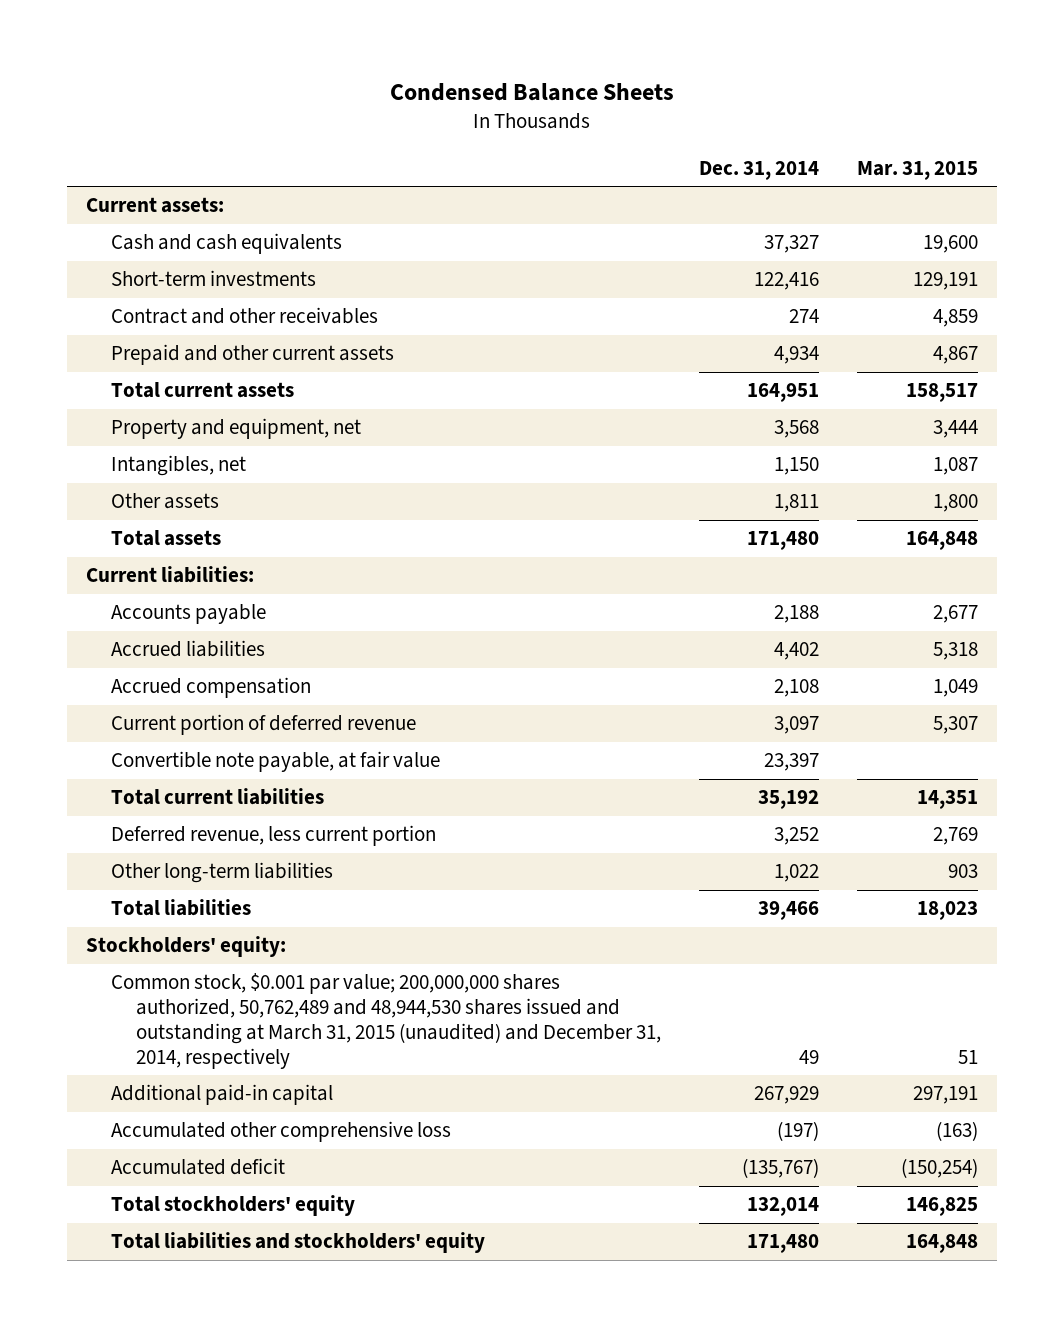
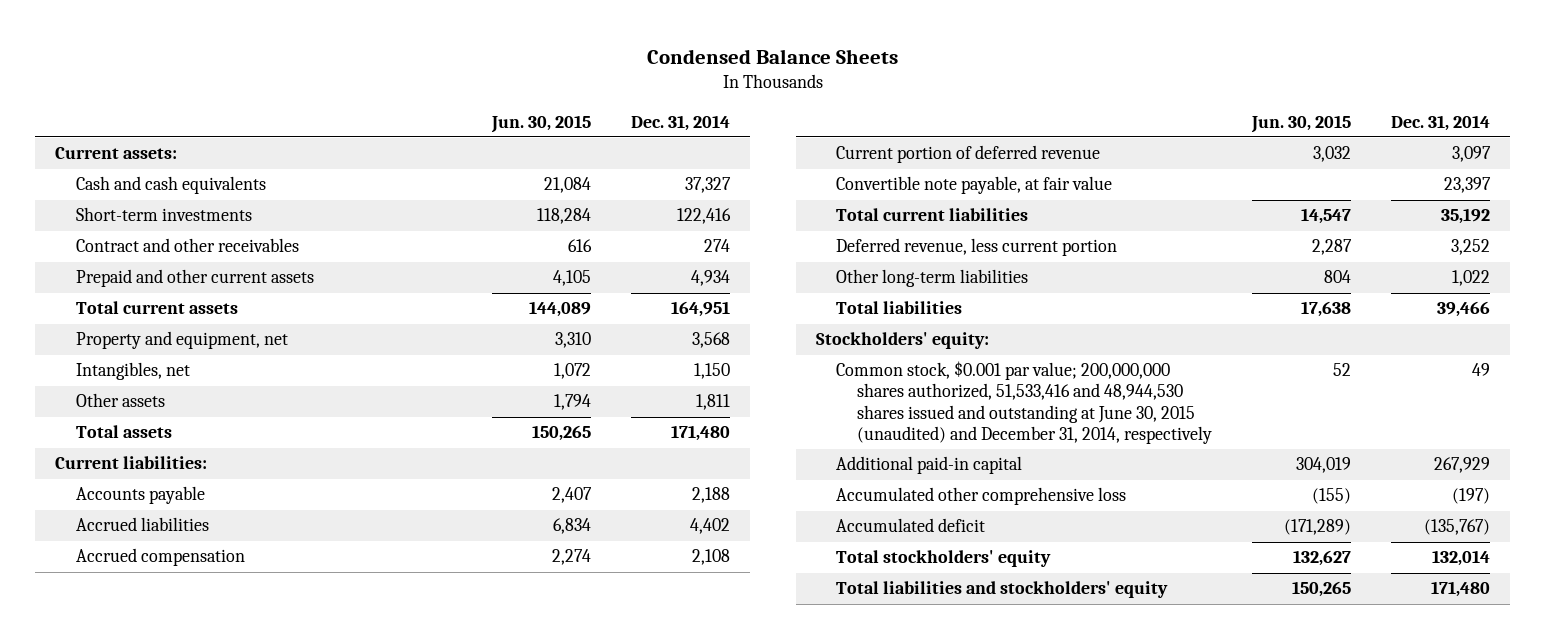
- | Dec. 31, 2014 | Mar. 31, 2015
+ | Jun. 30, 2015 | Dec. 31, 2014
- Common stock, $0.001 par value; 200,000,000 shares authorized, 50,762,489 and 48,944,530 shares issued and outstanding at March 31, 2015 (unaudited) and December 31, 2014, respectively | 49 | 51
+ Common stock, $0.001 par value; 200,000,000 shares authorized, 51,533,416 and 48,944,530 shares issued and outstanding at June 30, 2015 (unaudited) and December 31, 2014, respectively | 52 | 49

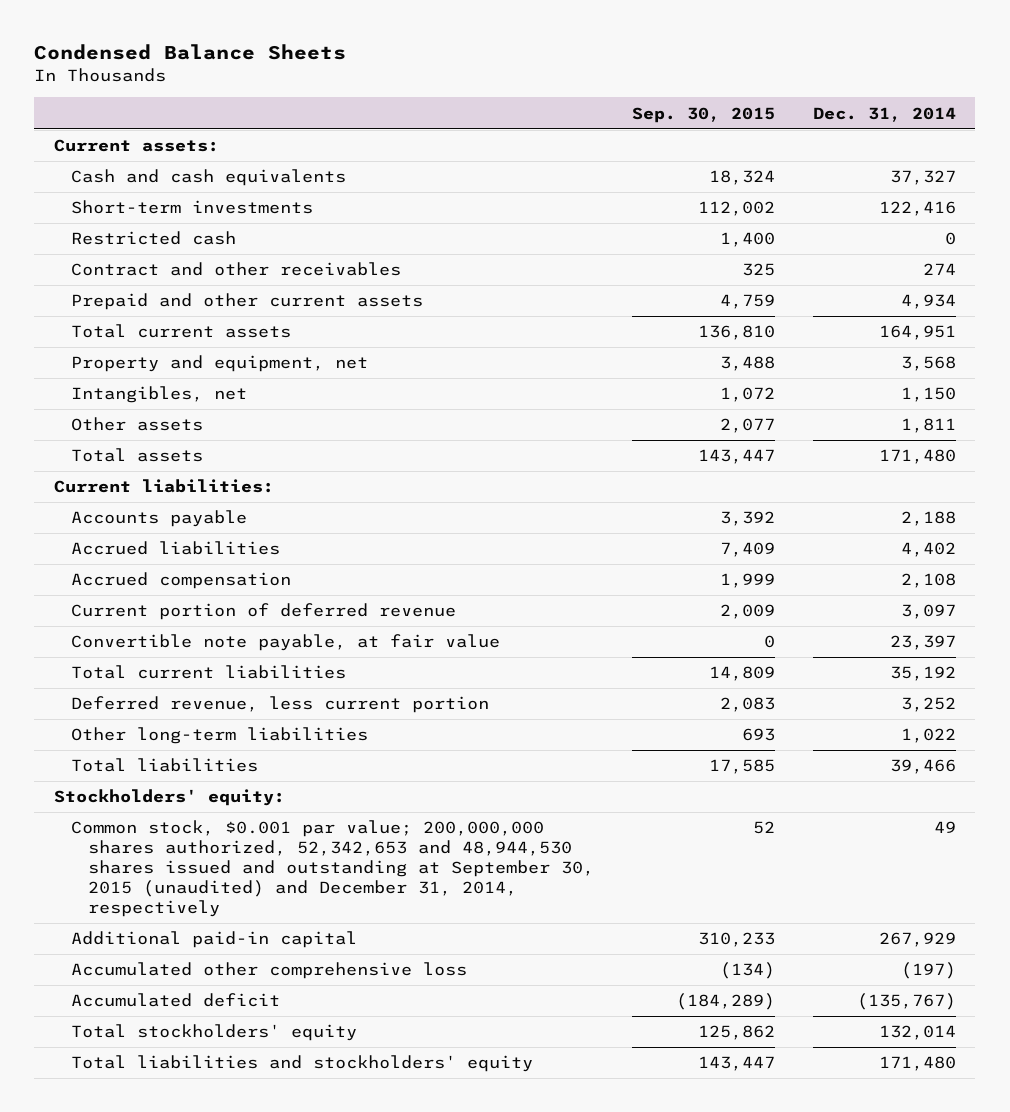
- | Jun. 30, 2015 | Dec. 31, 2014
+ | Sep. 30, 2015 | Dec. 31, 2014
+ Restricted cash | 1,400 | 0
- Common stock, $0.001 par value; 200,000,000 shares authorized, 51,533,416 and 48,944,530 shares issued and outstanding at June 30, 2015 (unaudited) and December 31, 2014, respectively | 52 | 49
+ Common stock, $0.001 par value; 200,000,000 shares authorized, 52,342,653 and 48,944,530 shares issued and outstanding at September 30, 2015 (unaudited) and December 31, 2014, respectively | 52 | 49

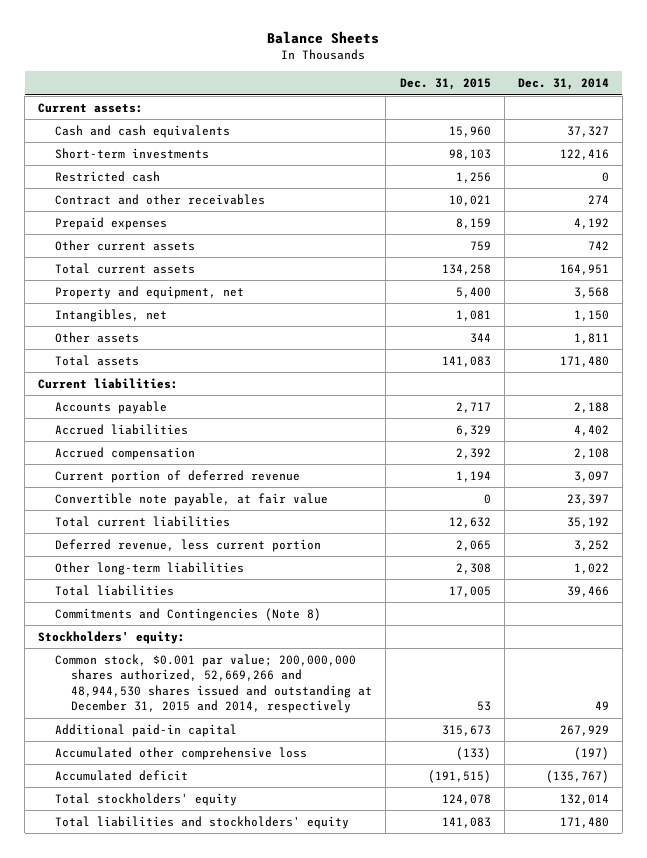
- Condensed Balance Sheets
+ Balance Sheets
- | Sep. 30, 2015 | Dec. 31, 2014
+ | Dec. 31, 2015 | Dec. 31, 2014
- Prepaid and other current assets | 4,759 | 4,934
+ Prepaid expenses | 8,159 | 4,192
+ Other current assets | 759 | 742
+ Commitments and Contingencies (Note 8)
- Common stock, $0.001 par value; 200,000,000 shares authorized, 52,342,653 and 48,944,530 shares issued and outstanding at September 30, 2015 (unaudited) and December 31, 2014, respectively | 52 | 49
+ Common stock, $0.001 par value; 200,000,000 shares authorized, 52,669,266 and 48,944,530 shares issued and outstanding at December 31, 2015 and 2014, respectively | 53 | 49

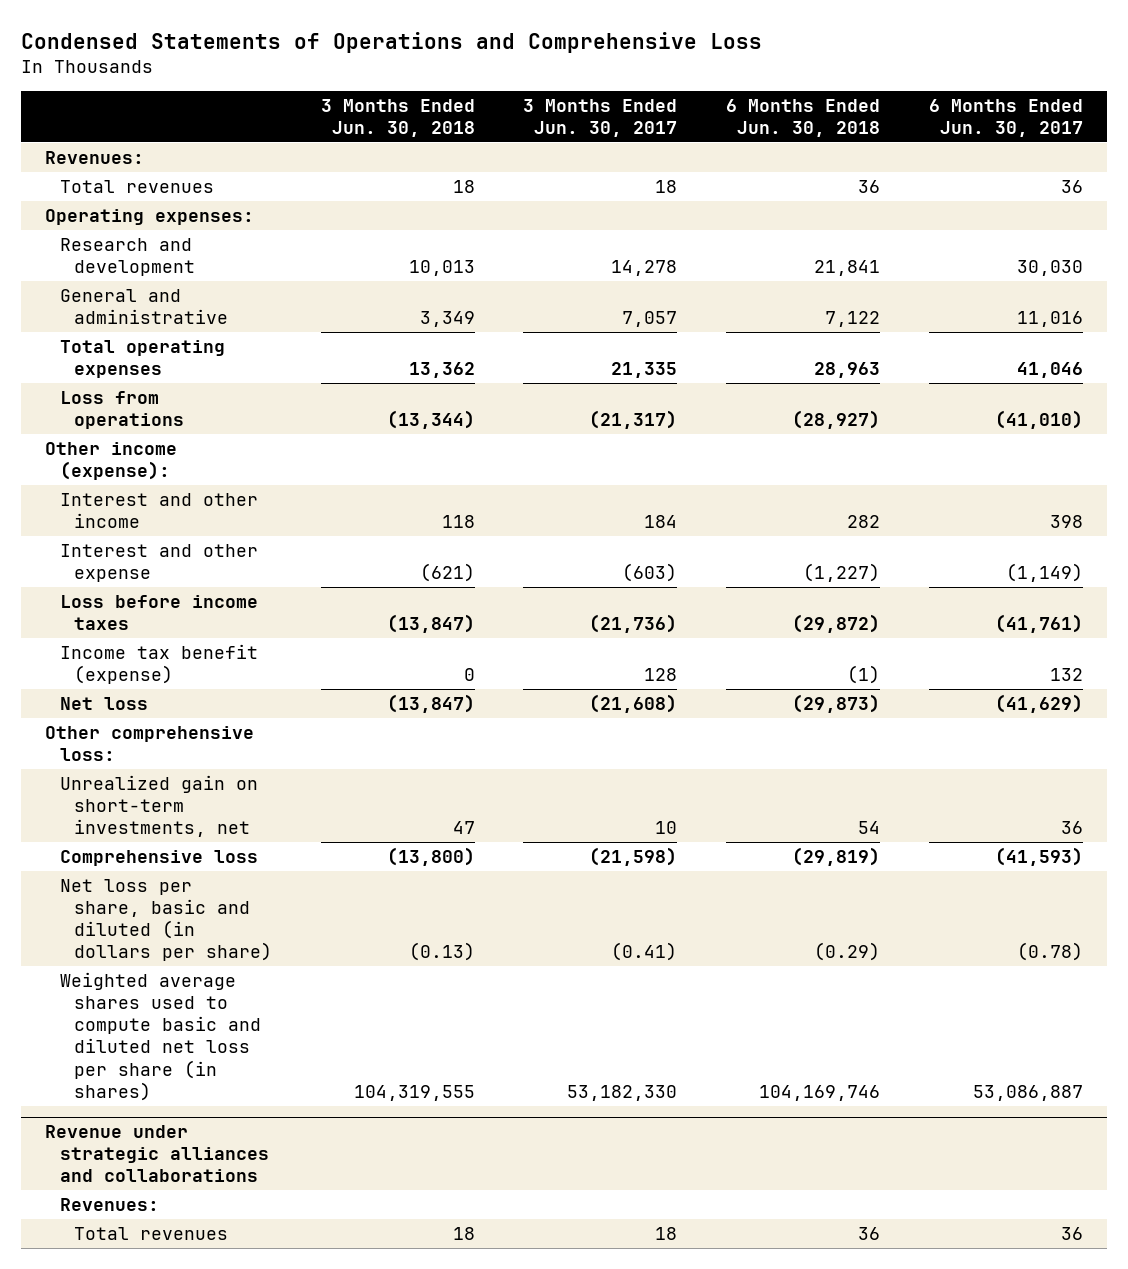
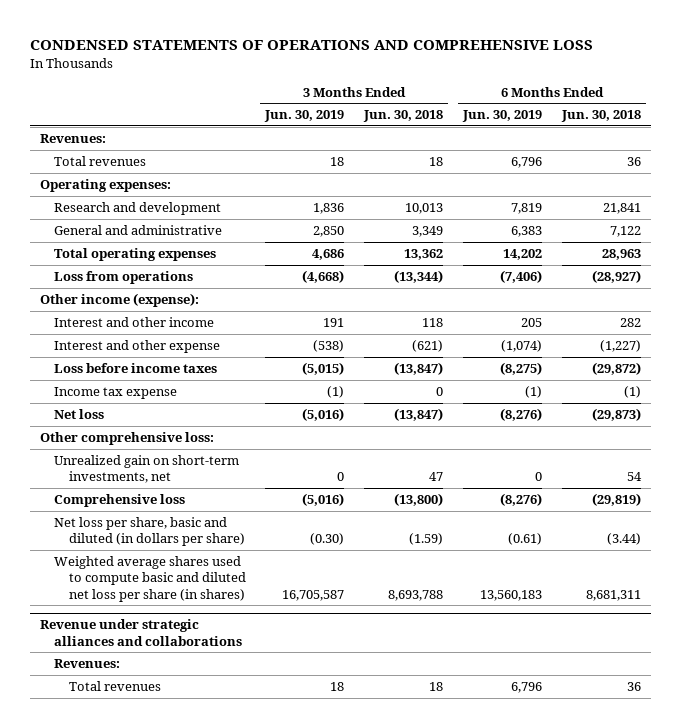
- Condensed Statements of Operations and Comprehensive Loss
+ CONDENSED STATEMENTS OF OPERATIONS AND COMPREHENSIVE LOSS
- | 3 Months Ended Jun. 30, 2018 | 3 Months Ended Jun. 30, 2017 | 6 Months Ended Jun. 30, 2018 | 6 Months Ended Jun. 30, 2017
+ | 3 Months Ended Jun. 30, 2019 | 3 Months Ended Jun. 30, 2018 | 6 Months Ended Jun. 30, 2019 | 6 Months Ended Jun. 30, 2018
- Income tax benefit (expense) | 0 | 128 | (1) | 132
+ Income tax expense | (1) | 0 | (1) | (1)
- Net loss per share, basic and diluted (in dollars per share) | (0.13) | (0.41) | (0.29) | (0.78)
- Weighted average shares used to compute basic and diluted net loss per share (in shares) | 104,319,555 | 53,182,330 | 104,169,746 | 53,086,887
+ Net loss per share, basic and diluted (in dollars per share) | (0.30) | (1.59) | (0.61) | (3.44)
+ Weighted average shares used to compute basic and diluted net loss per share (in shares) | 16,705,587 | 8,693,788 | 13,560,183 | 8,681,311

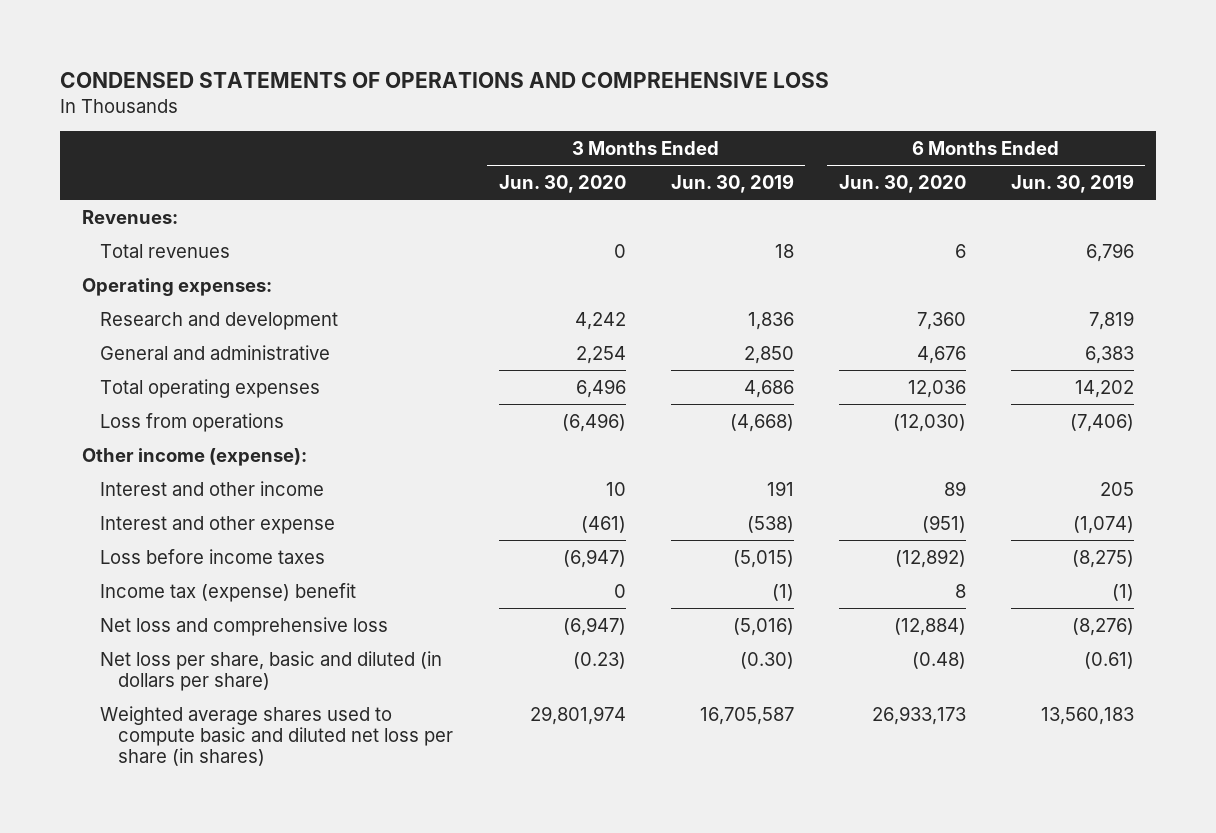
- | 3 Months Ended Jun. 30, 2019 | 3 Months Ended Jun. 30, 2018 | 6 Months Ended Jun. 30, 2019 | 6 Months Ended Jun. 30, 2018
+ | 3 Months Ended Jun. 30, 2020 | 3 Months Ended Jun. 30, 2019 | 6 Months Ended Jun. 30, 2020 | 6 Months Ended Jun. 30, 2019
- Income tax expense | (1) | 0 | (1) | (1)
- Net loss | (5,016) | (13,847) | (8,276) | (29,873)
- Other comprehensive loss:
- Unrealized gain on short-term investments, net | 0 | 47 | 0 | 54
- Comprehensive loss | (5,016) | (13,800) | (8,276) | (29,819)
+ Income tax (expense) benefit | 0 | (1) | 8 | (1)
+ Net loss and comprehensive loss | (6,947) | (5,016) | (12,884) | (8,276)
- Revenue under strategic alliances and collaborations
- Revenues:
- Total revenues | 18 | 18 | 6,796 | 36

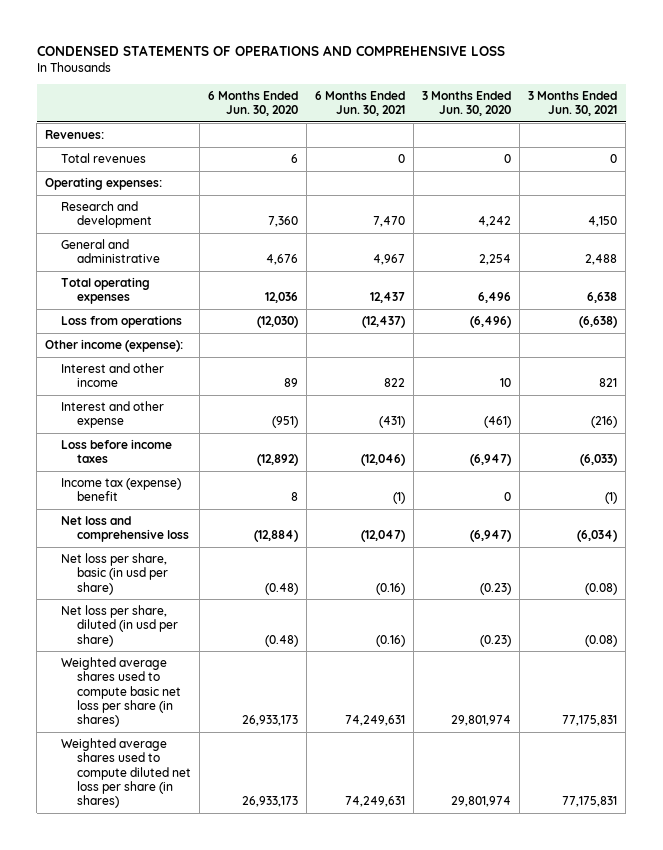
- | 3 Months Ended Jun. 30, 2020 | 3 Months Ended Jun. 30, 2019 | 6 Months Ended Jun. 30, 2020 | 6 Months Ended Jun. 30, 2019
+ | 6 Months Ended Jun. 30, 2020 | 6 Months Ended Jun. 30, 2021 | 3 Months Ended Jun. 30, 2020 | 3 Months Ended Jun. 30, 2021
- Net loss per share, basic and diluted (in dollars per share) | (0.23) | (0.30) | (0.48) | (0.61)
- Weighted average shares used to compute basic and diluted net loss per share (in shares) | 29,801,974 | 16,705,587 | 26,933,173 | 13,560,183
+ Net loss per share, basic (in usd per share) | (0.48) | (0.16) | (0.23) | (0.08)
+ Net loss per share, diluted (in usd per share) | (0.48) | (0.16) | (0.23) | (0.08)
+ Weighted average shares used to compute basic net loss per share (in shares) | 26,933,173 | 74,249,631 | 29,801,974 | 77,175,831
+ Weighted average shares used to compute diluted net loss per share (in shares) | 26,933,173 | 74,249,631 | 29,801,974 | 77,175,831

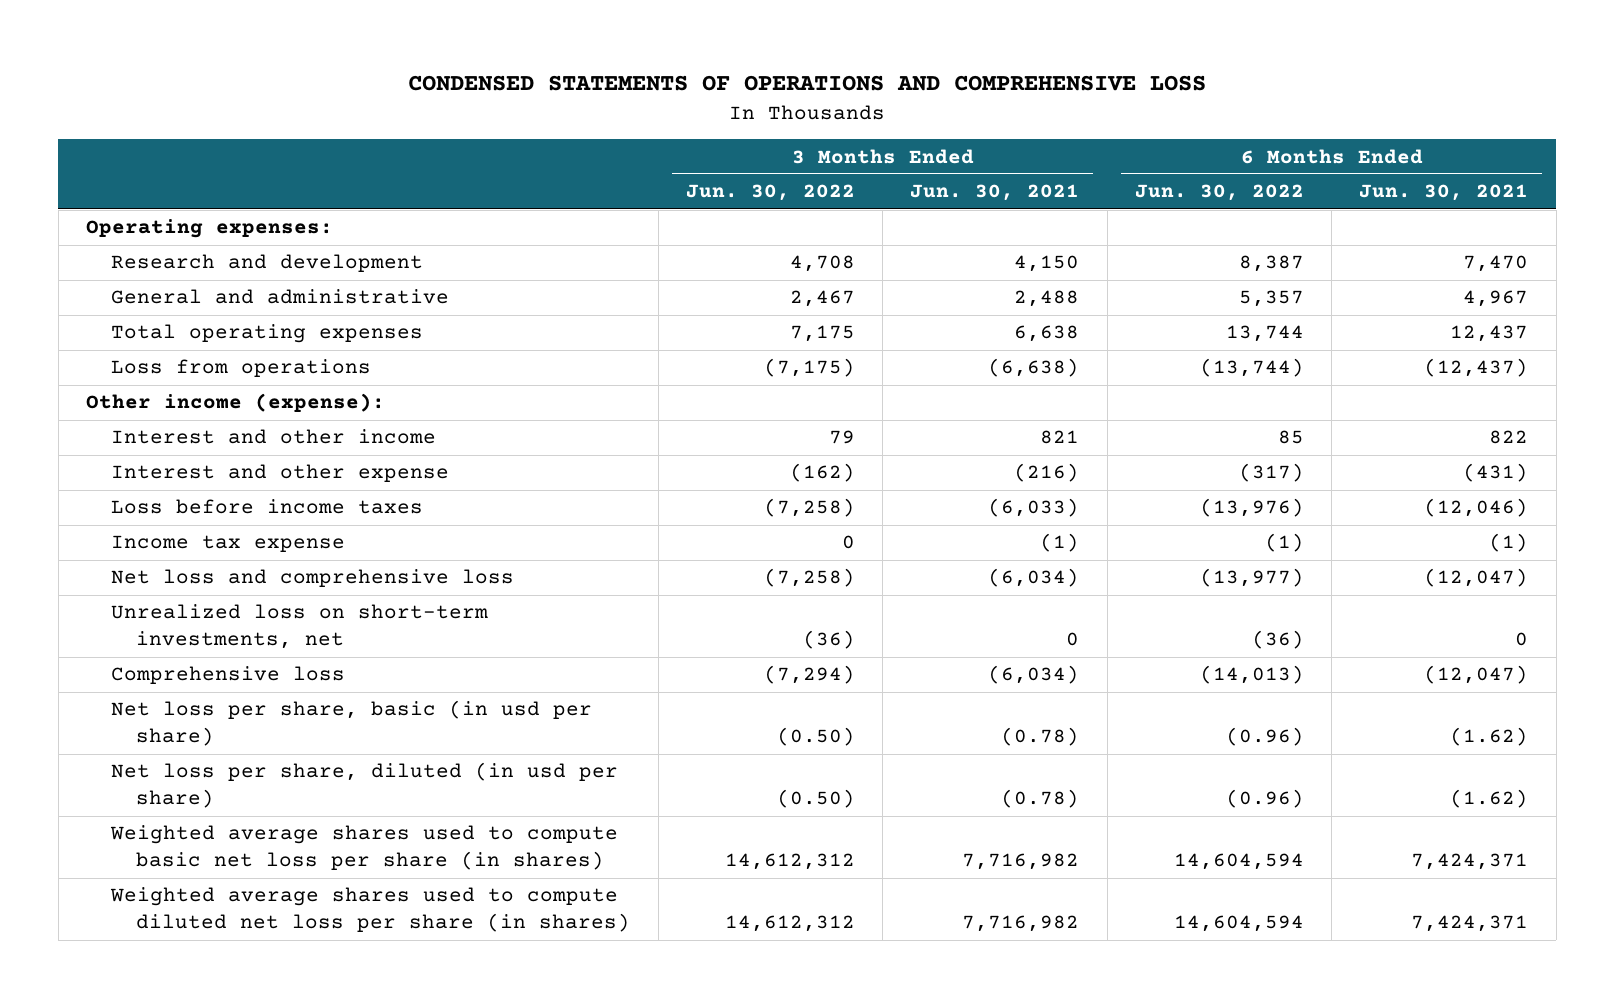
- | 6 Months Ended Jun. 30, 2020 | 6 Months Ended Jun. 30, 2021 | 3 Months Ended Jun. 30, 2020 | 3 Months Ended Jun. 30, 2021
+ | 3 Months Ended Jun. 30, 2022 | 3 Months Ended Jun. 30, 2021 | 6 Months Ended Jun. 30, 2022 | 6 Months Ended Jun. 30, 2021
- Revenues:
- Total revenues | 6 | 0 | 0 | 0
- Income tax (expense) benefit | 8 | (1) | 0 | (1)
+ Income tax expense | 0 | (1) | (1) | (1)
- Net loss per share, basic (in usd per share) | (0.48) | (0.16) | (0.23) | (0.08)
- Net loss per share, diluted (in usd per share) | (0.48) | (0.16) | (0.23) | (0.08)
- Weighted average shares used to compute basic net loss per share (in shares) | 26,933,173 | 74,249,631 | 29,801,974 | 77,175,831
- Weighted average shares used to compute diluted net loss per share (in shares) | 26,933,173 | 74,249,631 | 29,801,974 | 77,175,831
+ Unrealized loss on short-term investments, net | (36) | 0 | (36) | 0
+ Comprehensive loss | (7,294) | (6,034) | (14,013) | (12,047)
+ Net loss per share, basic (in usd per share) | (0.50) | (0.78) | (0.96) | (1.62)
+ Net loss per share, diluted (in usd per share) | (0.50) | (0.78) | (0.96) | (1.62)
+ Weighted average shares used to compute basic net loss per share (in shares) | 14,612,312 | 7,716,982 | 14,604,594 | 7,424,371
+ Weighted average shares used to compute diluted net loss per share (in shares) | 14,612,312 | 7,716,982 | 14,604,594 | 7,424,371

